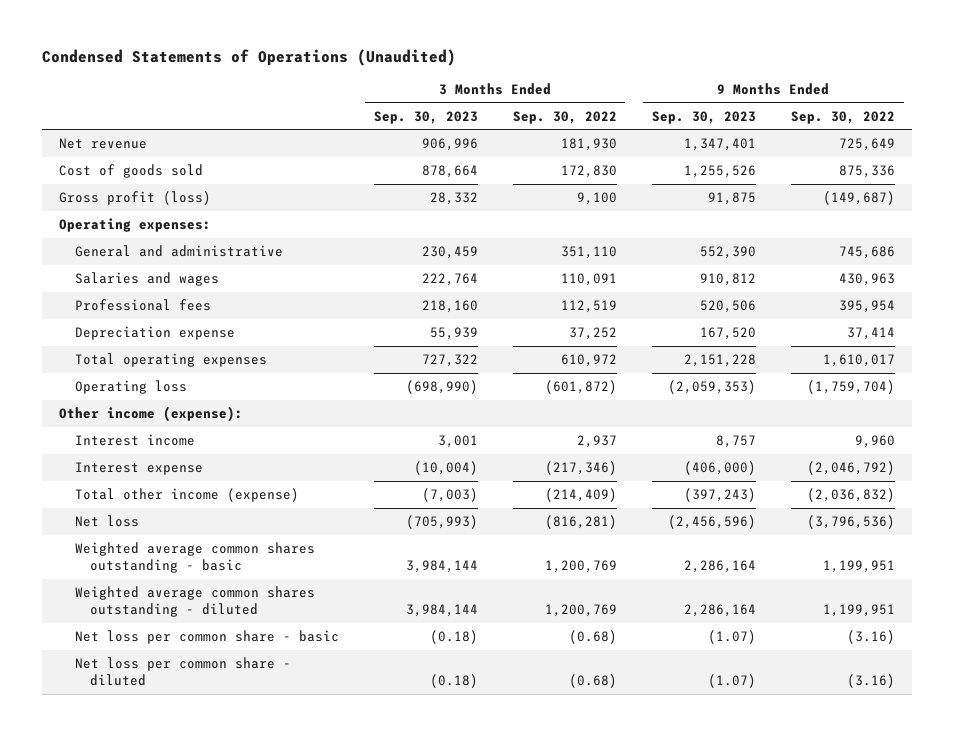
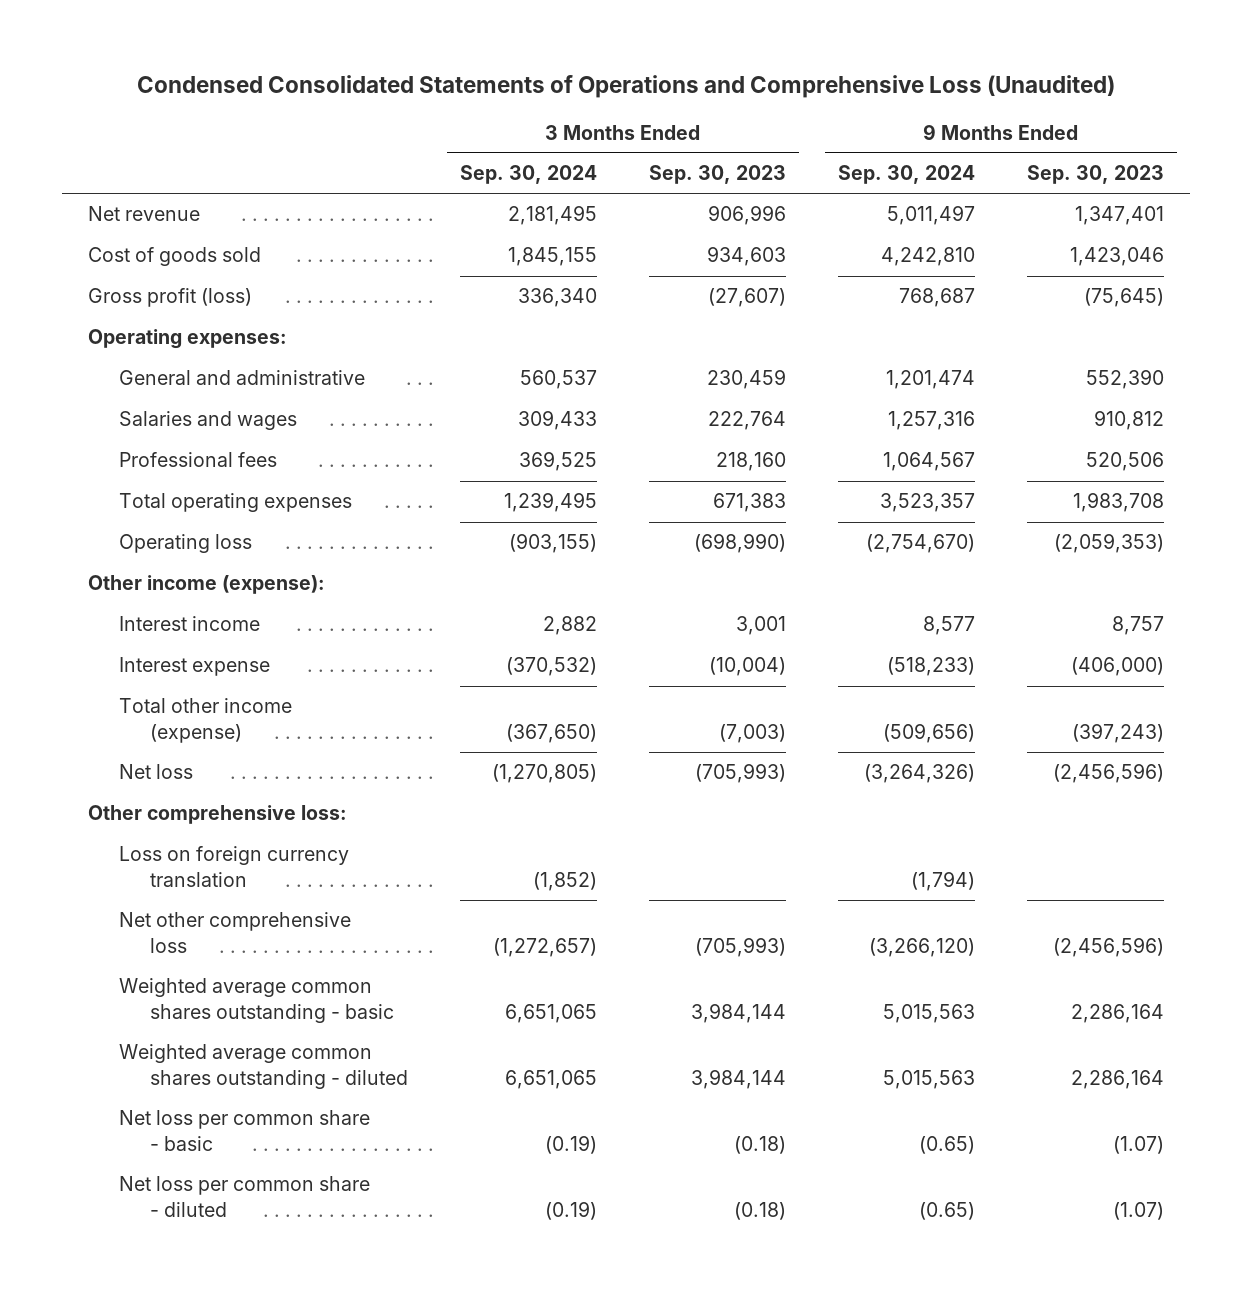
- Condensed Statements of Operations (Unaudited)
+ Condensed Consolidated Statements of Operations and Comprehensive Loss (Unaudited)
- | 3 Months Ended Sep. 30, 2023 | 3 Months Ended Sep. 30, 2022 | 9 Months Ended Sep. 30, 2023 | 9 Months Ended Sep. 30, 2022
+ | 3 Months Ended Sep. 30, 2024 | 3 Months Ended Sep. 30, 2023 | 9 Months Ended Sep. 30, 2024 | 9 Months Ended Sep. 30, 2023
- Cost of goods sold | 878,664 | 172,830 | 1,255,526 | 875,336
- Gross profit (loss) | 28,332 | 9,100 | 91,875 | (149,687)
+ Cost of goods sold | 1,845,155 | 934,603 | 4,242,810 | 1,423,046
+ Gross profit (loss) | 336,340 | (27,607) | 768,687 | (75,645)
- Depreciation expense | 55,939 | 37,252 | 167,520 | 37,414
- Total operating expenses | 727,322 | 610,972 | 2,151,228 | 1,610,017
+ Total operating expenses | 1,239,495 | 671,383 | 3,523,357 | 1,983,708
+ Other comprehensive loss:
+ Loss on foreign currency translation | (1,852) | | (1,794) |
+ Net other comprehensive loss | (1,272,657) | (705,993) | (3,266,120) | (2,456,596)

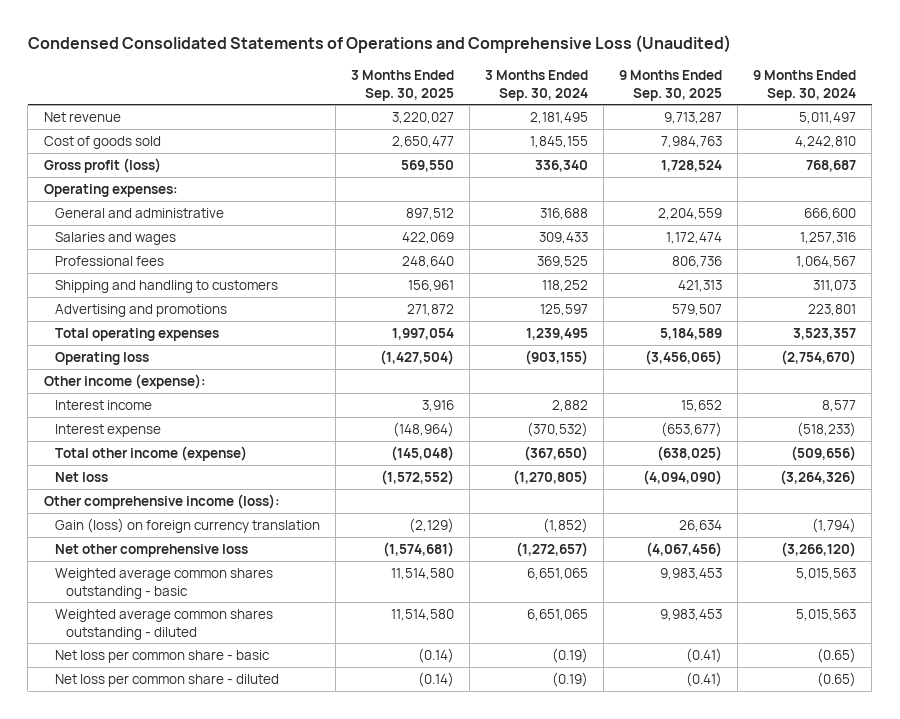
- | 3 Months Ended Sep. 30, 2024 | 3 Months Ended Sep. 30, 2023 | 9 Months Ended Sep. 30, 2024 | 9 Months Ended Sep. 30, 2023
+ | 3 Months Ended Sep. 30, 2025 | 3 Months Ended Sep. 30, 2024 | 9 Months Ended Sep. 30, 2025 | 9 Months Ended Sep. 30, 2024
- General and administrative | 560,537 | 230,459 | 1,201,474 | 552,390
+ General and administrative | 897,512 | 316,688 | 2,204,559 | 666,600
+ Shipping and handling to customers | 156,961 | 118,252 | 421,313 | 311,073
+ Advertising and promotions | 271,872 | 125,597 | 579,507 | 223,801
- Other comprehensive loss:
- Loss on foreign currency translation | (1,852) | | (1,794) |
+ Other comprehensive income (loss):
+ Gain (loss) on foreign currency translation | (2,129) | (1,852) | 26,634 | (1,794)

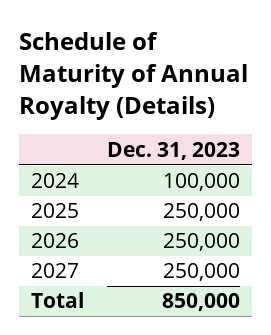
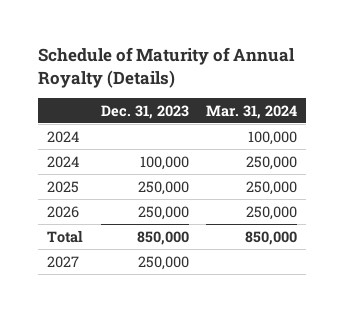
- | Dec. 31, 2023
+ | Dec. 31, 2023 | Mar. 31, 2024
+ 2024 | | 100,000
moved down: 2027 | 250,000 |

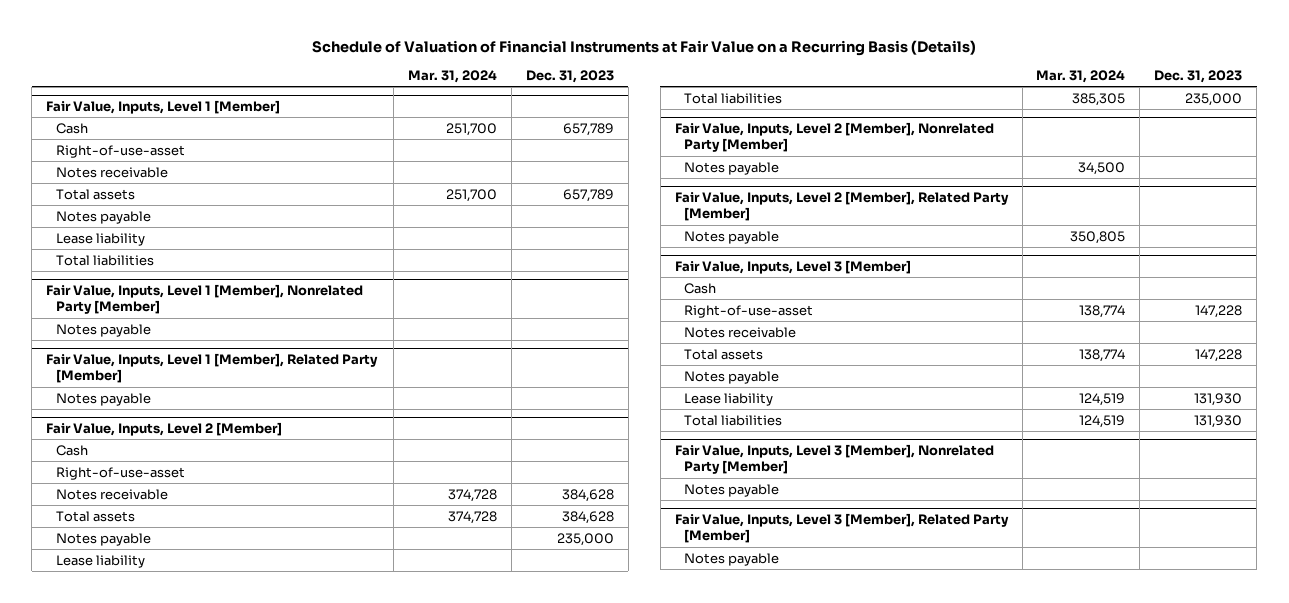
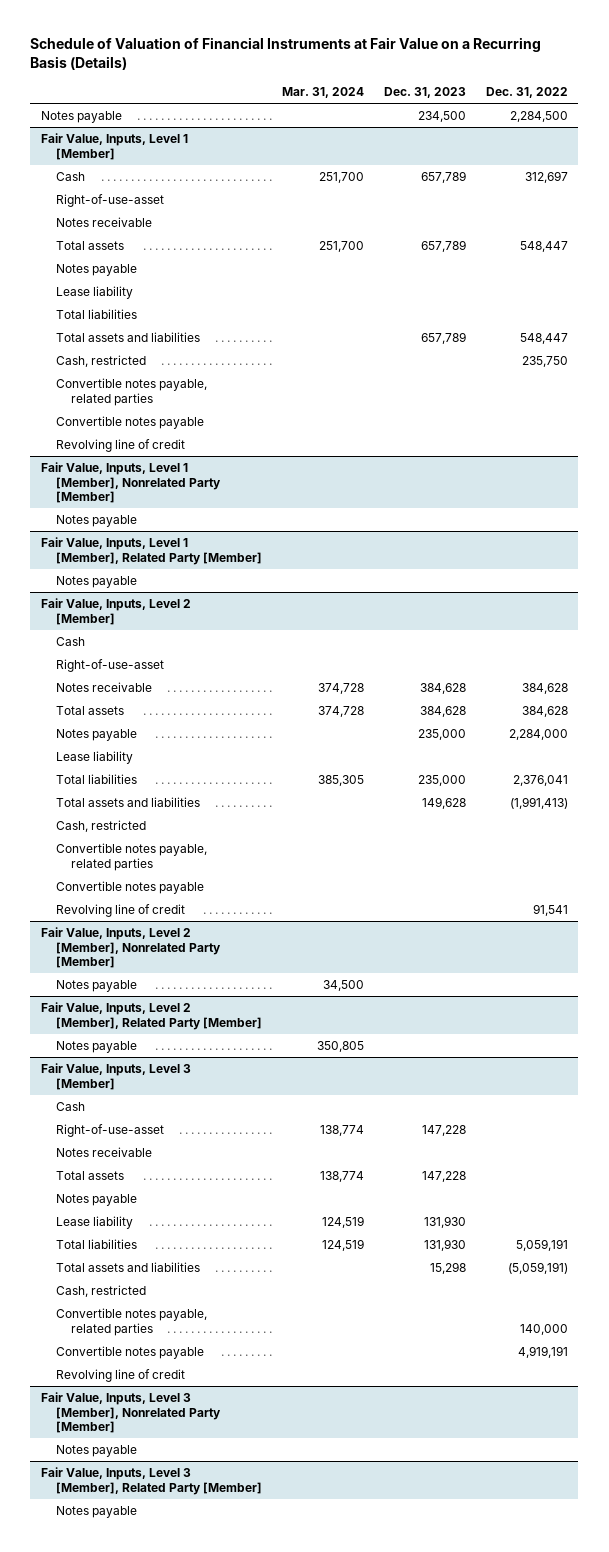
- | Mar. 31, 2024 | Dec. 31, 2023
+ | Mar. 31, 2024 | Dec. 31, 2023 | Dec. 31, 2022
+ Notes payable | | 234,500 | 2,284,500
@ Fair Value, Inputs, Level 1 [Member]
+ Total assets and liabilities | | 657,789 | 548,447
+ Cash, restricted | | | 235,750
+ Convertible notes payable, related parties
+ Convertible notes payable
+ Revolving line of credit
@ Fair Value, Inputs, Level 2 [Member]
+ Total assets and liabilities | | 149,628 | (1,991,413)
+ Cash, restricted
+ Convertible notes payable, related parties
+ Convertible notes payable
+ Revolving line of credit | | | 91,541
@ Fair Value, Inputs, Level 3 [Member]
+ Total assets and liabilities | | 15,298 | (5,059,191)
+ Cash, restricted
+ Convertible notes payable, related parties | | | 140,000
+ Convertible notes payable | | | 4,919,191
+ Revolving line of credit

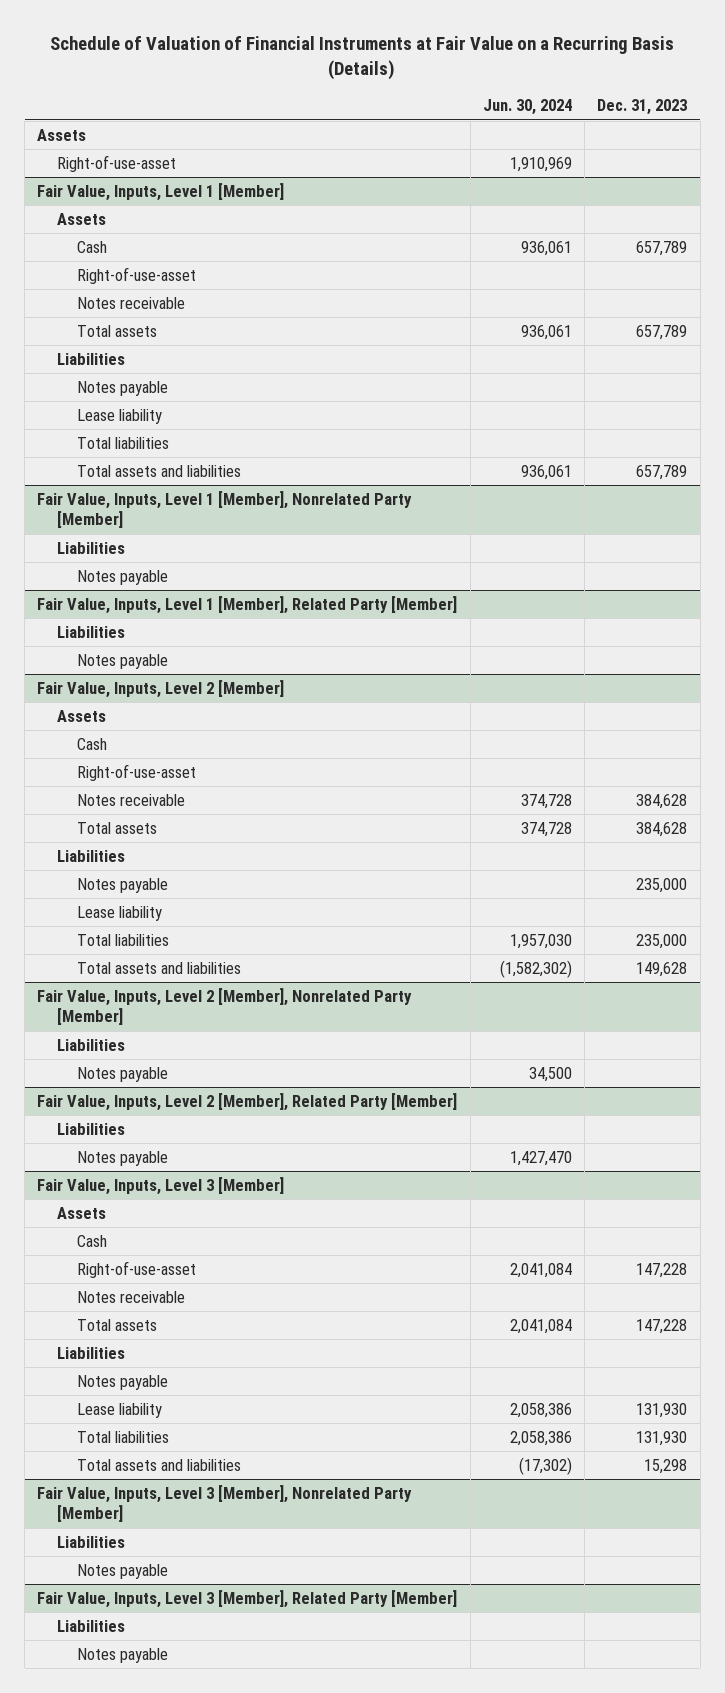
- | Mar. 31, 2024 | Dec. 31, 2023 | Dec. 31, 2022
+ | Jun. 30, 2024 | Dec. 31, 2023
- Notes payable | | 234,500 | 2,284,500
+ Assets
+ Right-of-use-asset | 1,910,969 |
@ Fair Value, Inputs, Level 1 [Member]
+ Assets
+ Liabilities
- Cash, restricted | | | 235,750
- Convertible notes payable, related parties
- Convertible notes payable
- Revolving line of credit
@ Fair Value, Inputs, Level 1 [Member], Nonrelated Party [Member]
+ Liabilities
@ Fair Value, Inputs, Level 1 [Member], Related Party [Member]
+ Liabilities
@ Fair Value, Inputs, Level 2 [Member]
+ Assets
+ Liabilities
- Cash, restricted
- Convertible notes payable, related parties
- Convertible notes payable
- Revolving line of credit | | | 91,541
@ Fair Value, Inputs, Level 2 [Member], Nonrelated Party [Member]
+ Liabilities
@ Fair Value, Inputs, Level 2 [Member], Related Party [Member]
+ Liabilities
@ Fair Value, Inputs, Level 3 [Member]
+ Assets
+ Liabilities
- Cash, restricted
- Convertible notes payable, related parties | | | 140,000
- Convertible notes payable | | | 4,919,191
- Revolving line of credit
@ Fair Value, Inputs, Level 3 [Member], Nonrelated Party [Member]
+ Liabilities
@ Fair Value, Inputs, Level 3 [Member], Related Party [Member]
+ Liabilities

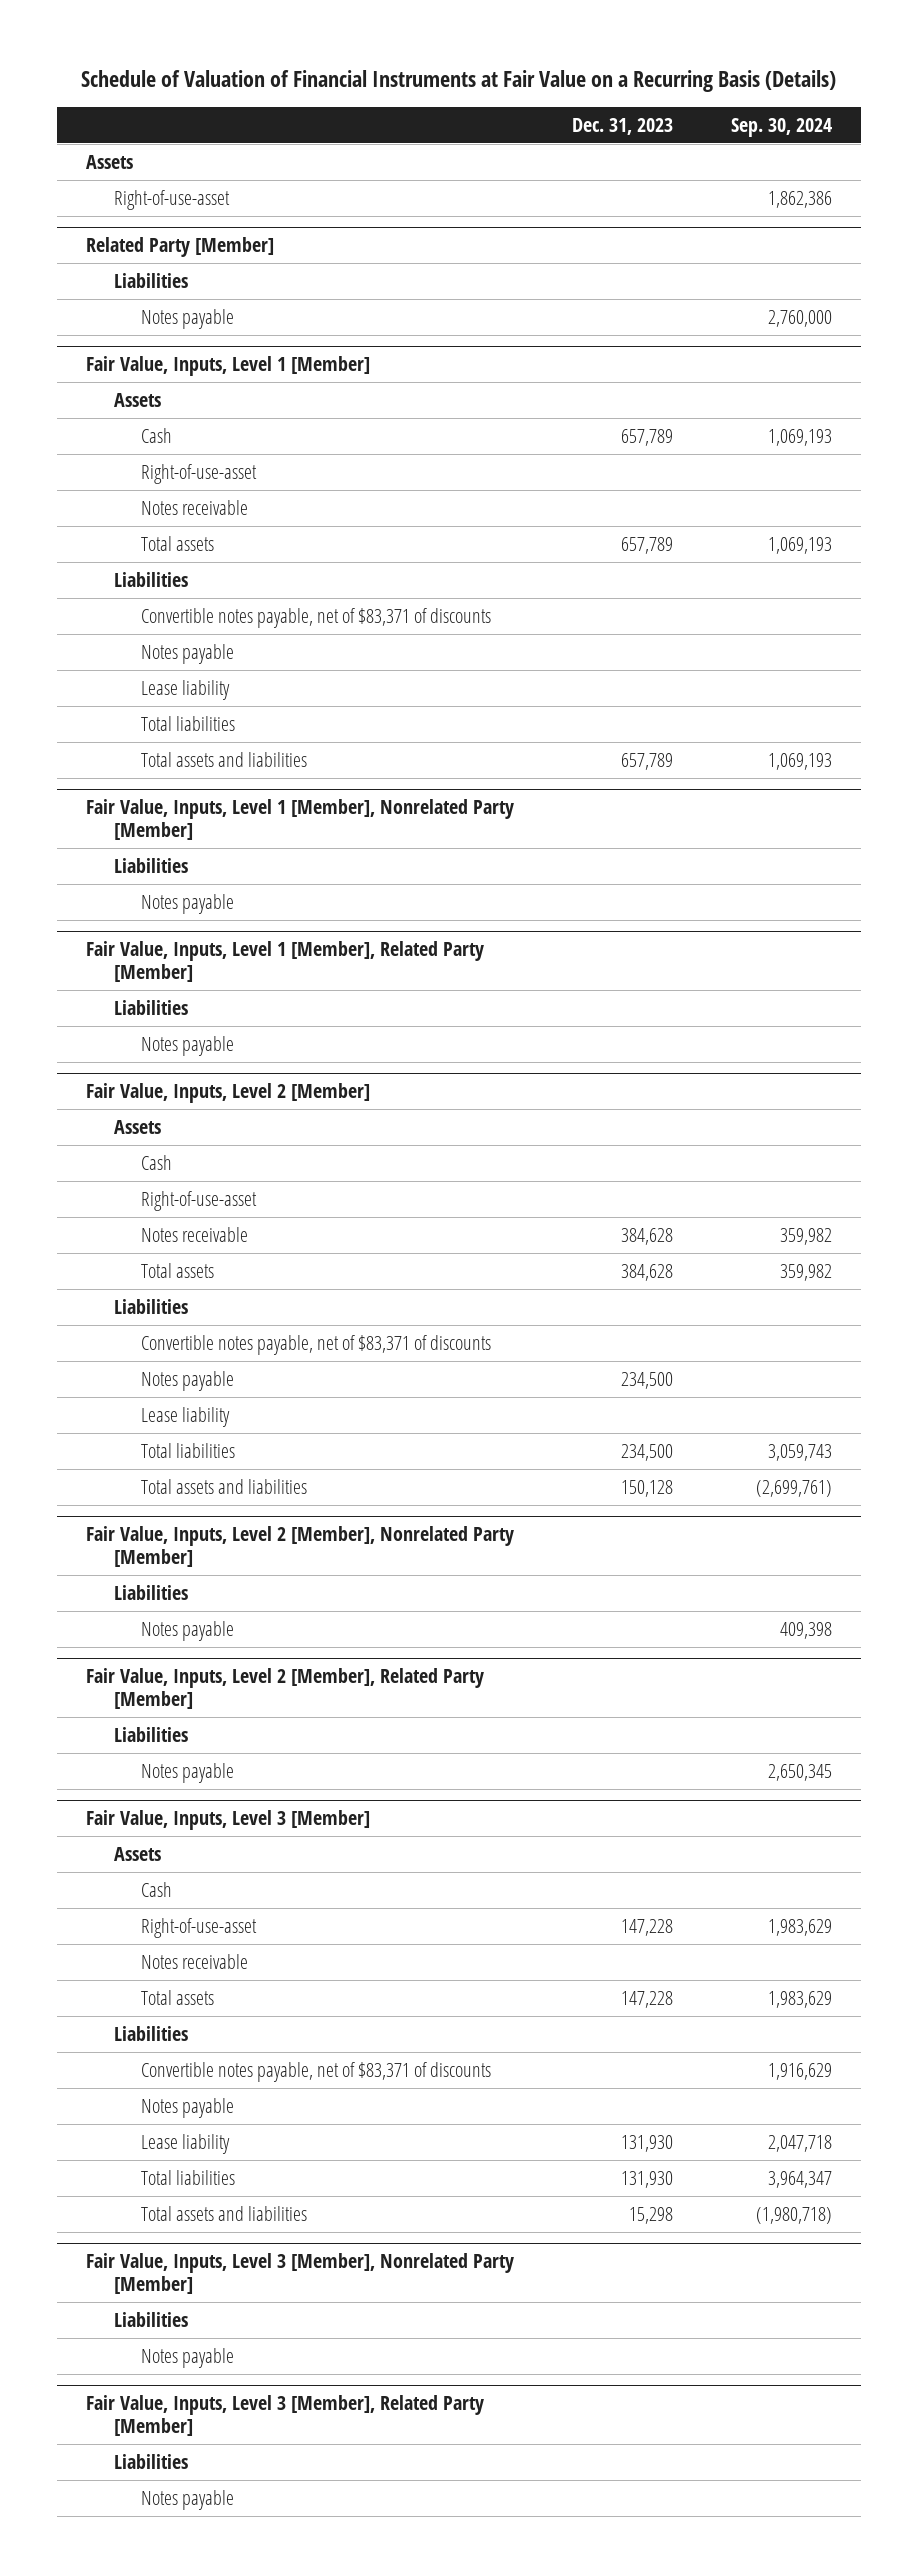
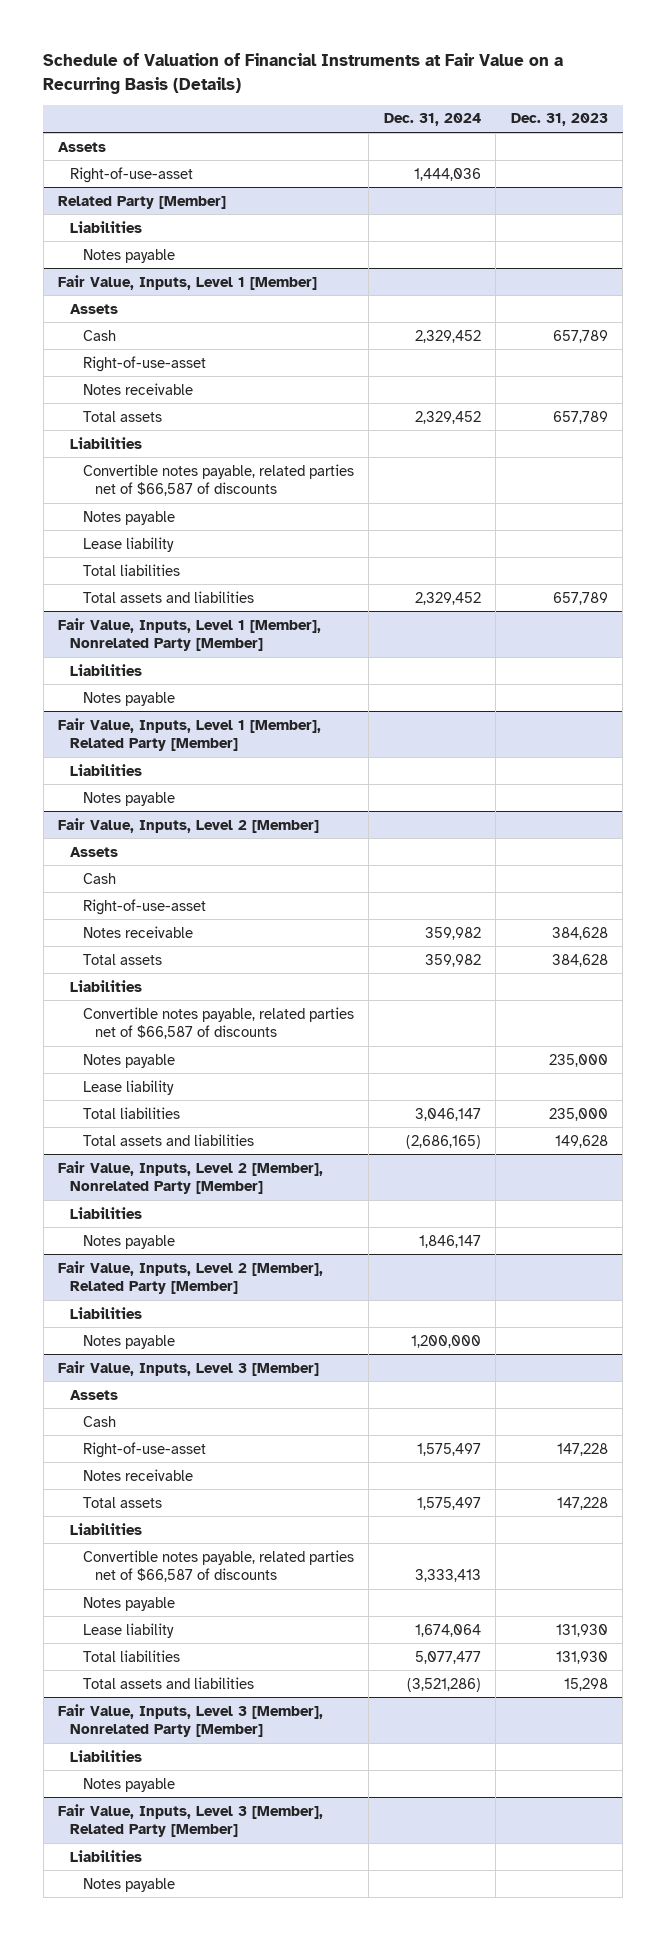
- | Dec. 31, 2023 | Sep. 30, 2024
+ | Dec. 31, 2024 | Dec. 31, 2023
@ Fair Value, Inputs, Level 1 [Member]
- Convertible notes payable, net of $83,371 of discounts
+ Convertible notes payable, related parties net of $66,587 of discounts
@ Fair Value, Inputs, Level 2 [Member]
- Convertible notes payable, net of $83,371 of discounts
- Notes payable | 234,500 |
+ Convertible notes payable, related parties net of $66,587 of discounts
+ Notes payable | | 235,000
- Total liabilities | 234,500 | 3,059,743
- Total assets and liabilities | 150,128 | (2,699,761)
+ Total liabilities | 3,046,147 | 235,000
+ Total assets and liabilities | (2,686,165) | 149,628
@ Fair Value, Inputs, Level 3 [Member]
- Convertible notes payable, net of $83,371 of discounts | | 1,916,629
+ Convertible notes payable, related parties net of $66,587 of discounts | 3,333,413 |

